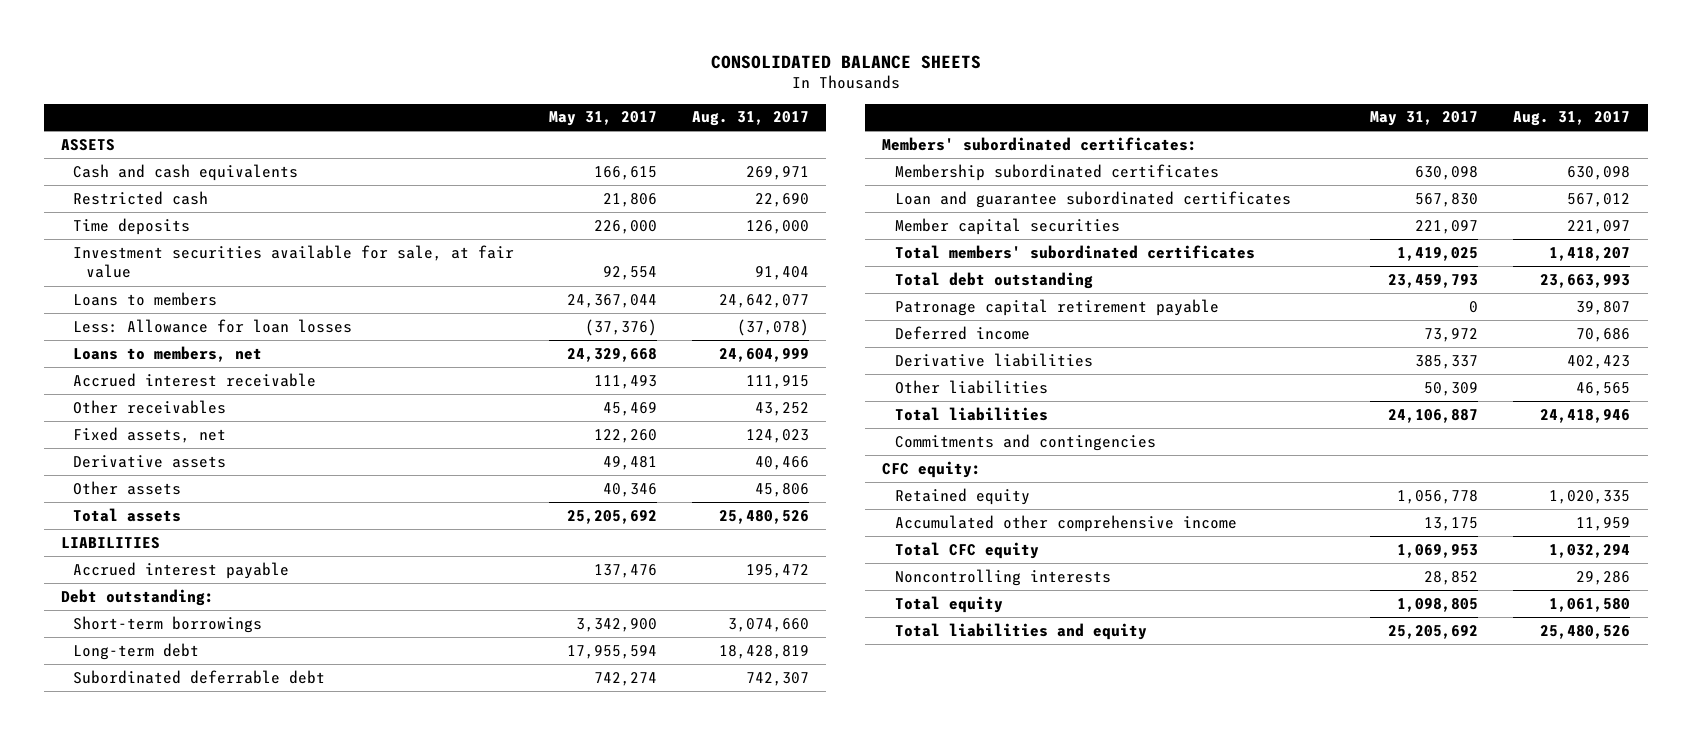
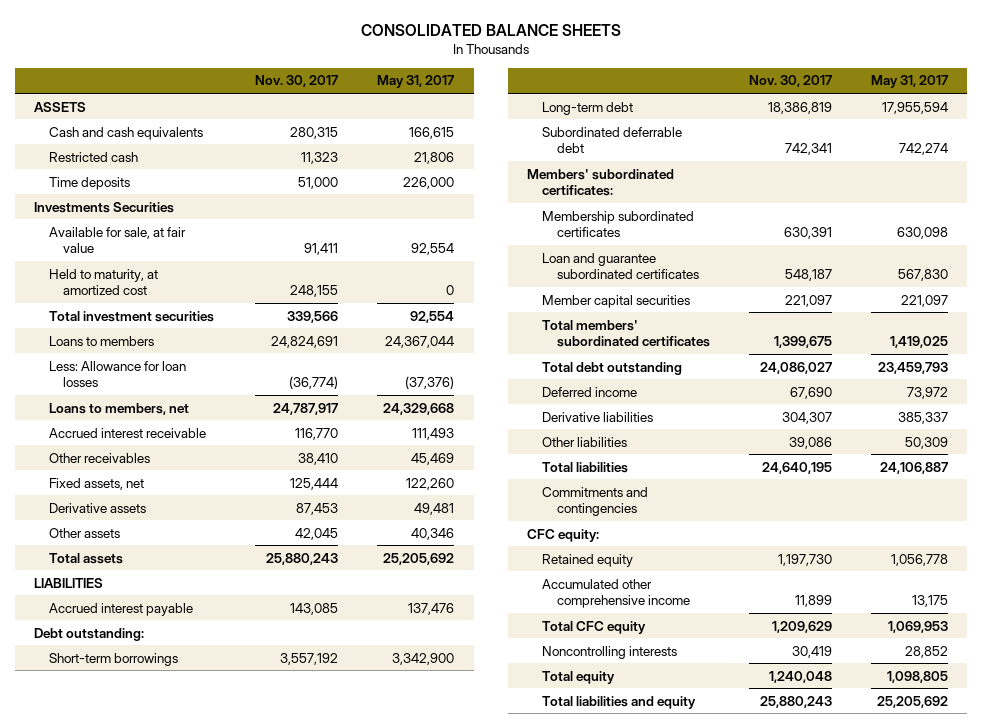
- | May 31, 2017 | Aug. 31, 2017
+ | Nov. 30, 2017 | May 31, 2017
- Investment securities available for sale, at fair value | 92,554 | 91,404
+ Investments Securities
+ Available for sale, at fair value | 91,411 | 92,554
+ Held to maturity, at amortized cost | 248,155 | 0
+ Total investment securities | 339,566 | 92,554
- Patronage capital retirement payable | 0 | 39,807

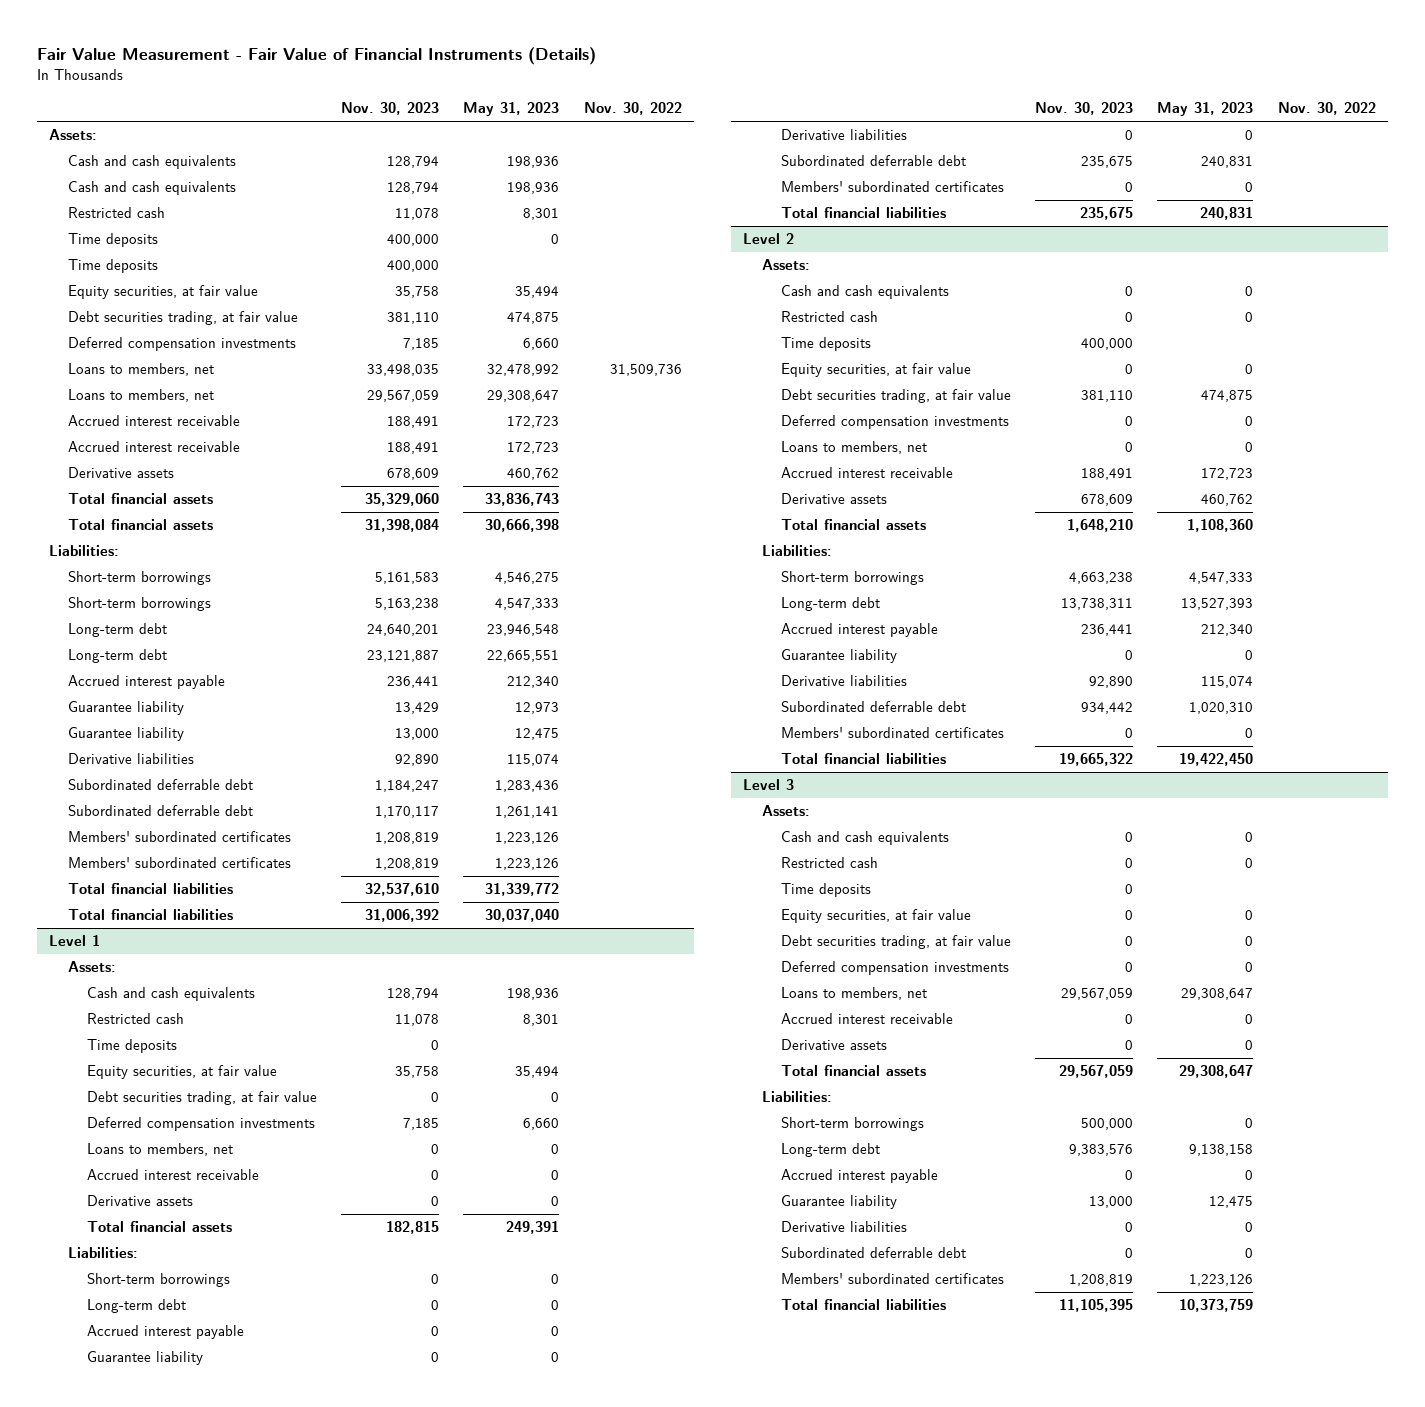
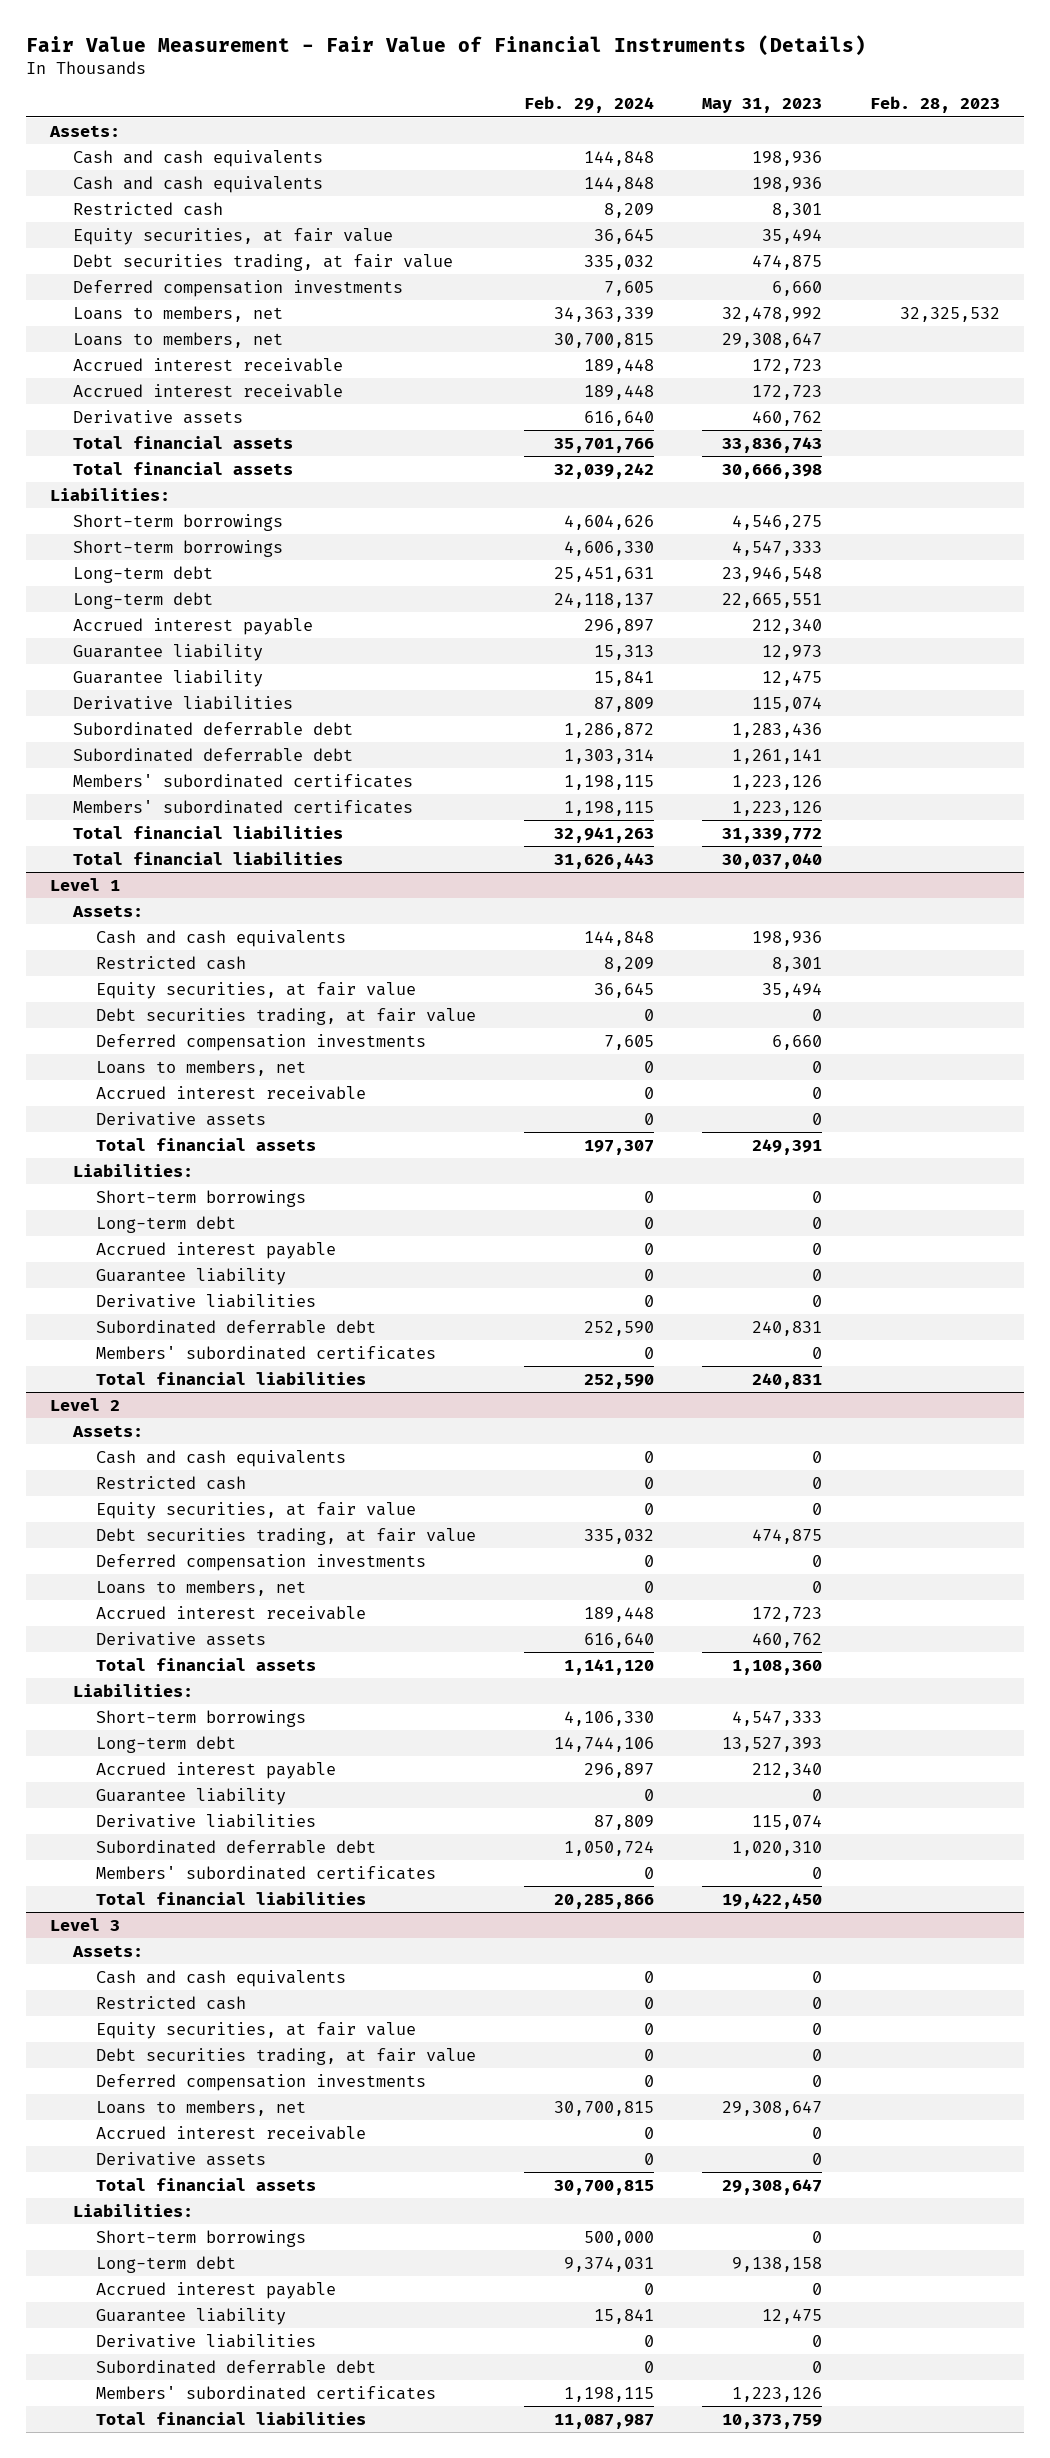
- | Nov. 30, 2023 | May 31, 2023 | Nov. 30, 2022
+ | Feb. 29, 2024 | May 31, 2023 | Feb. 28, 2023
- Time deposits | 400,000 | 0 |
- Time deposits | 400,000 | |
@ Level 1
- Time deposits | 0 | |
@ Level 2
- Time deposits | 400,000 | |
@ Level 3
- Time deposits | 0 | |

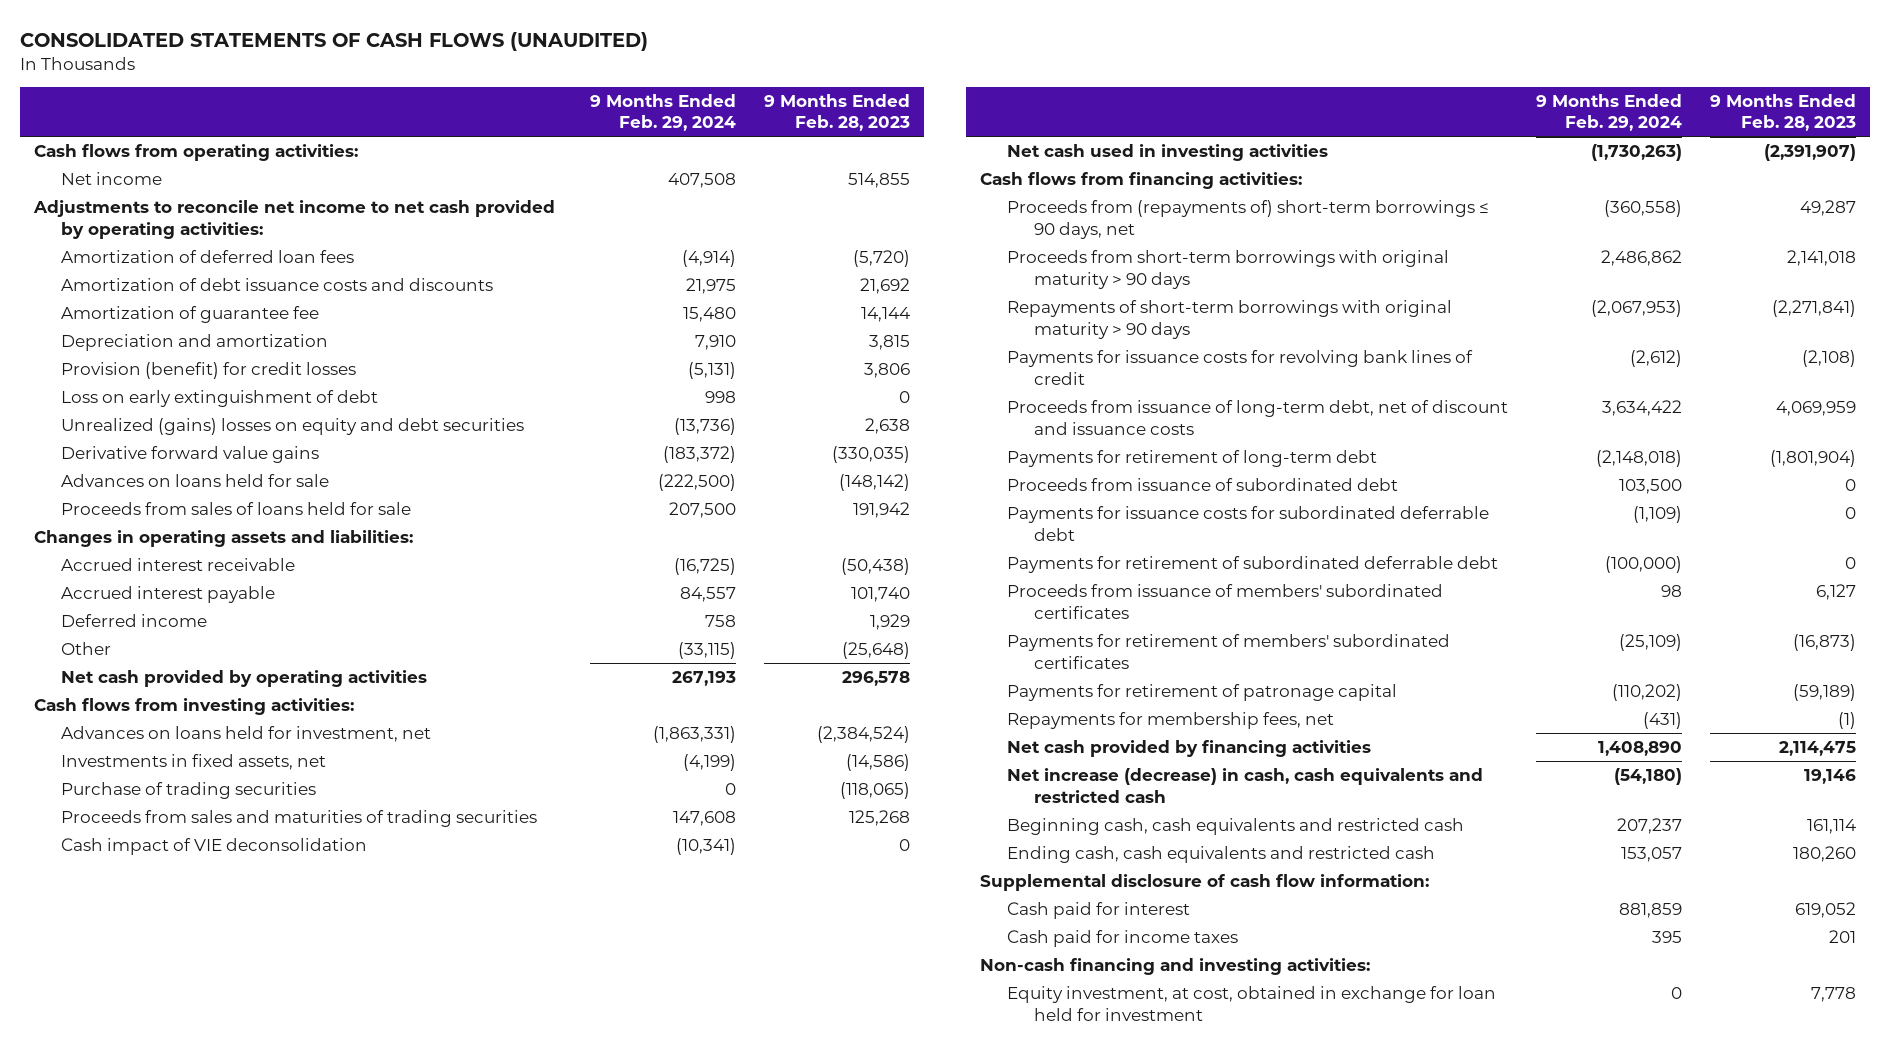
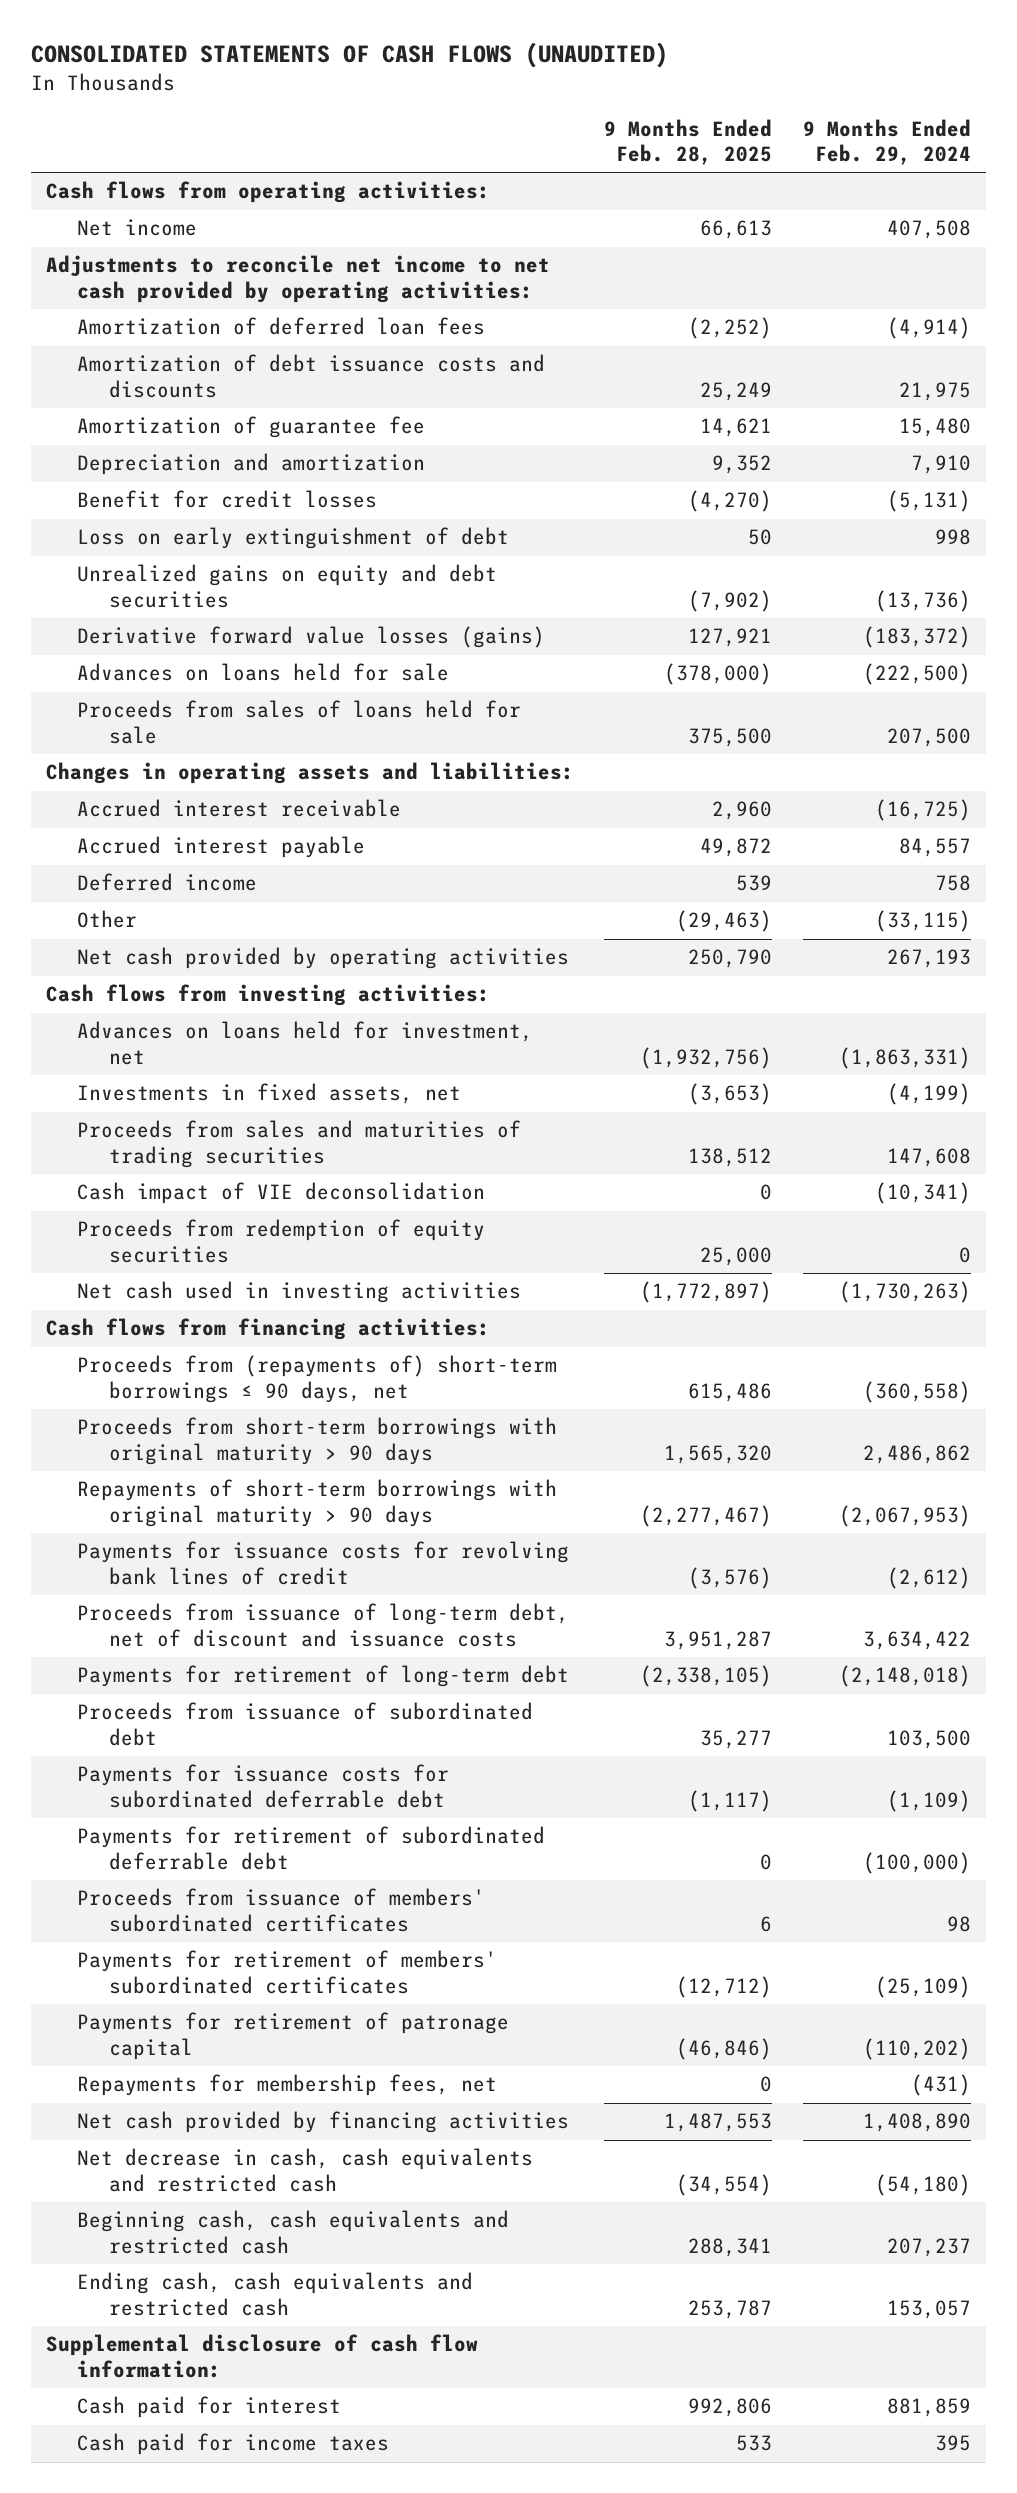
- | 9 Months Ended Feb. 29, 2024 | 9 Months Ended Feb. 28, 2023
+ | 9 Months Ended Feb. 28, 2025 | 9 Months Ended Feb. 29, 2024
- Provision (benefit) for credit losses | (5,131) | 3,806
+ Benefit for credit losses | (4,270) | (5,131)
- Unrealized (gains) losses on equity and debt securities | (13,736) | 2,638
- Derivative forward value gains | (183,372) | (330,035)
+ Unrealized gains on equity and debt securities | (7,902) | (13,736)
+ Derivative forward value losses (gains) | 127,921 | (183,372)
- Purchase of trading securities | 0 | (118,065)
+ Proceeds from redemption of equity securities | 25,000 | 0
- Net increase (decrease) in cash, cash equivalents and restricted cash | (54,180) | 19,146
+ Net decrease in cash, cash equivalents and restricted cash | (34,554) | (54,180)
- Non-cash financing and investing activities:
- Equity investment, at cost, obtained in exchange for loan held for investment | 0 | 7,778

